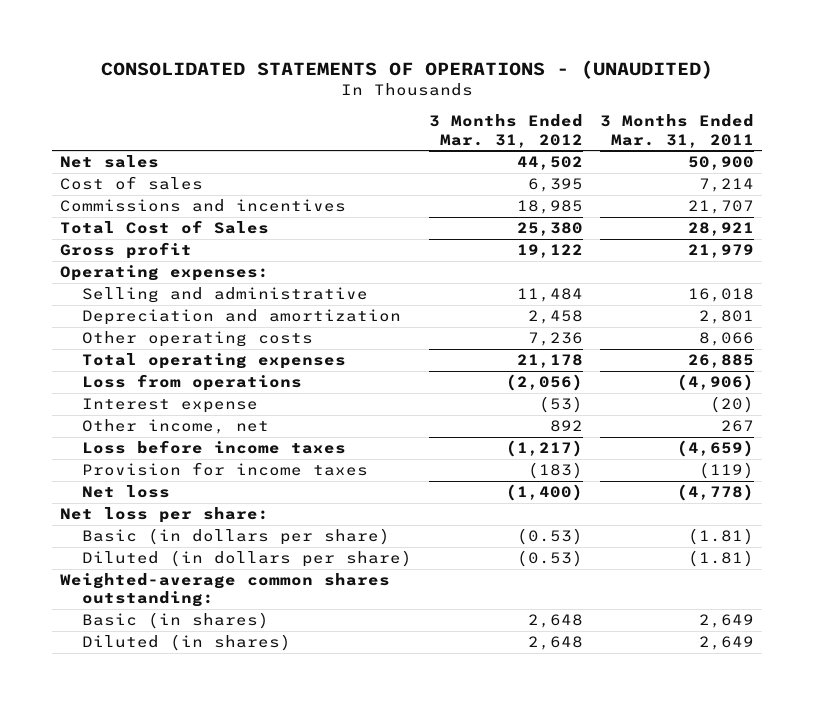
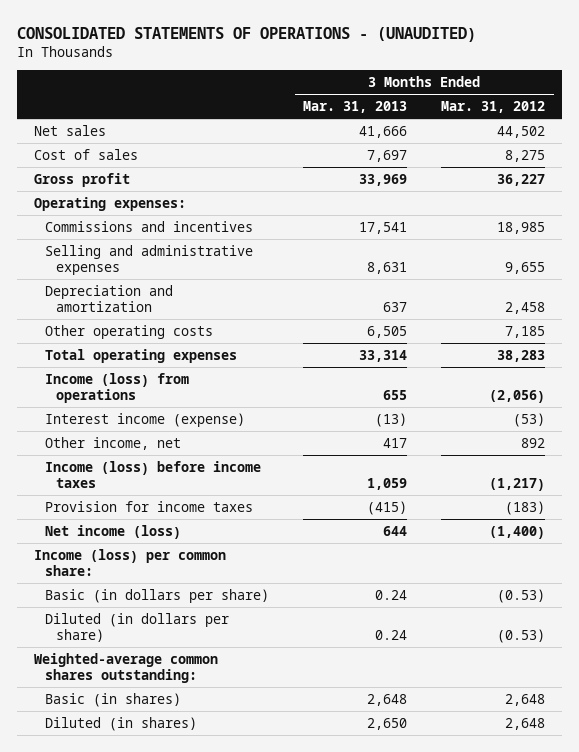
- | 3 Months Ended Mar. 31, 2012 | 3 Months Ended Mar. 31, 2011
+ | 3 Months Ended Mar. 31, 2013 | 3 Months Ended Mar. 31, 2012
- Cost of sales | 6,395 | 7,214
- Total Cost of Sales | 25,380 | 28,921
- Gross profit | 19,122 | 21,979
+ Cost of sales | 7,697 | 8,275
+ Gross profit | 33,969 | 36,227
- Selling and administrative | 11,484 | 16,018
moved down: Commissions and incentives | 17,541 | 18,985
+ Selling and administrative expenses | 8,631 | 9,655
- Other operating costs | 7,236 | 8,066
- Total operating expenses | 21,178 | 26,885
- Loss from operations | (2,056) | (4,906)
- Interest expense | (53) | (20)
+ Other operating costs | 6,505 | 7,185
+ Total operating expenses | 33,314 | 38,283
+ Income (loss) from operations | 655 | (2,056)
+ Interest income (expense) | (13) | (53)
- Loss before income taxes | (1,217) | (4,659)
+ Income (loss) before income taxes | 1,059 | (1,217)
- Net loss | (1,400) | (4,778)
- Net loss per share:
+ Net income (loss) | 644 | (1,400)
+ Income (loss) per common share:

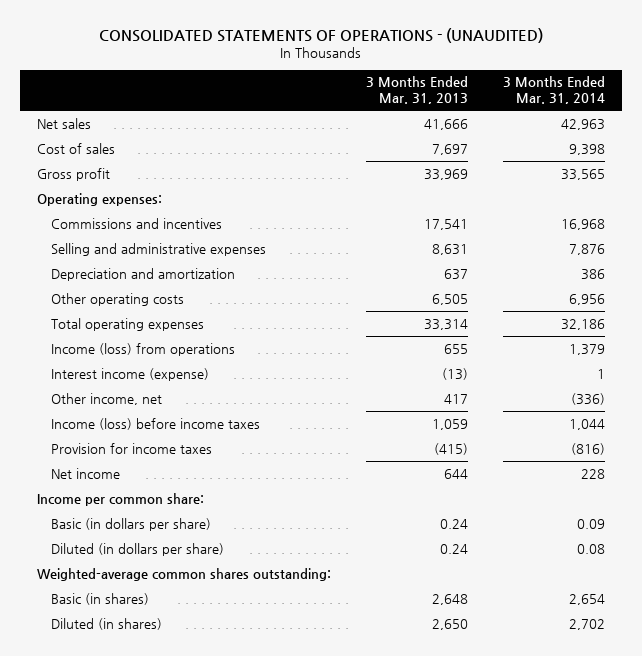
- | 3 Months Ended Mar. 31, 2013 | 3 Months Ended Mar. 31, 2012
+ | 3 Months Ended Mar. 31, 2013 | 3 Months Ended Mar. 31, 2014
- Net income (loss) | 644 | (1,400)
- Income (loss) per common share:
+ Net income | 644 | 228
+ Income per common share:

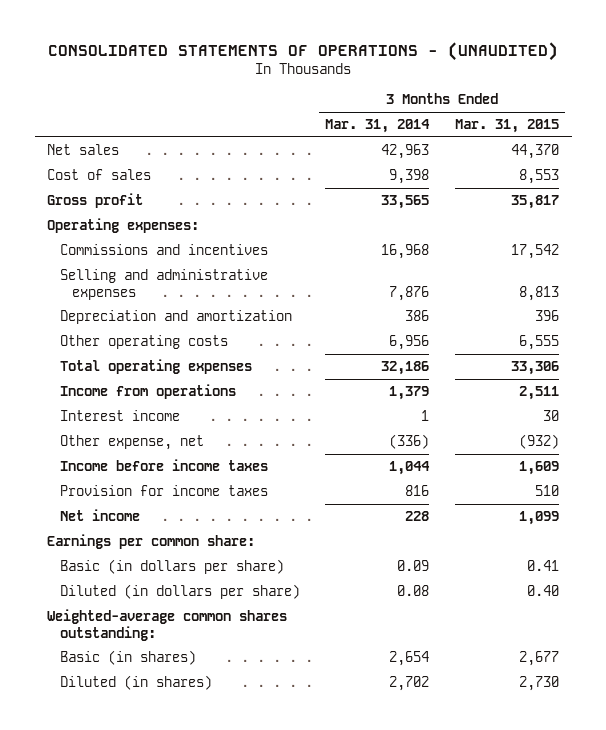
- | 3 Months Ended Mar. 31, 2013 | 3 Months Ended Mar. 31, 2014
+ | 3 Months Ended Mar. 31, 2014 | 3 Months Ended Mar. 31, 2015
- Income (loss) from operations | 655 | 1,379
- Interest income (expense) | (13) | 1
- Other income, net | 417 | (336)
- Income (loss) before income taxes | 1,059 | 1,044
- Provision for income taxes | (415) | (816)
+ Income from operations | 1,379 | 2,511
+ Interest income | 1 | 30
+ Other expense, net | (336) | (932)
+ Income before income taxes | 1,044 | 1,609
+ Provision for income taxes | 816 | 510
- Income per common share:
+ Earnings per common share:

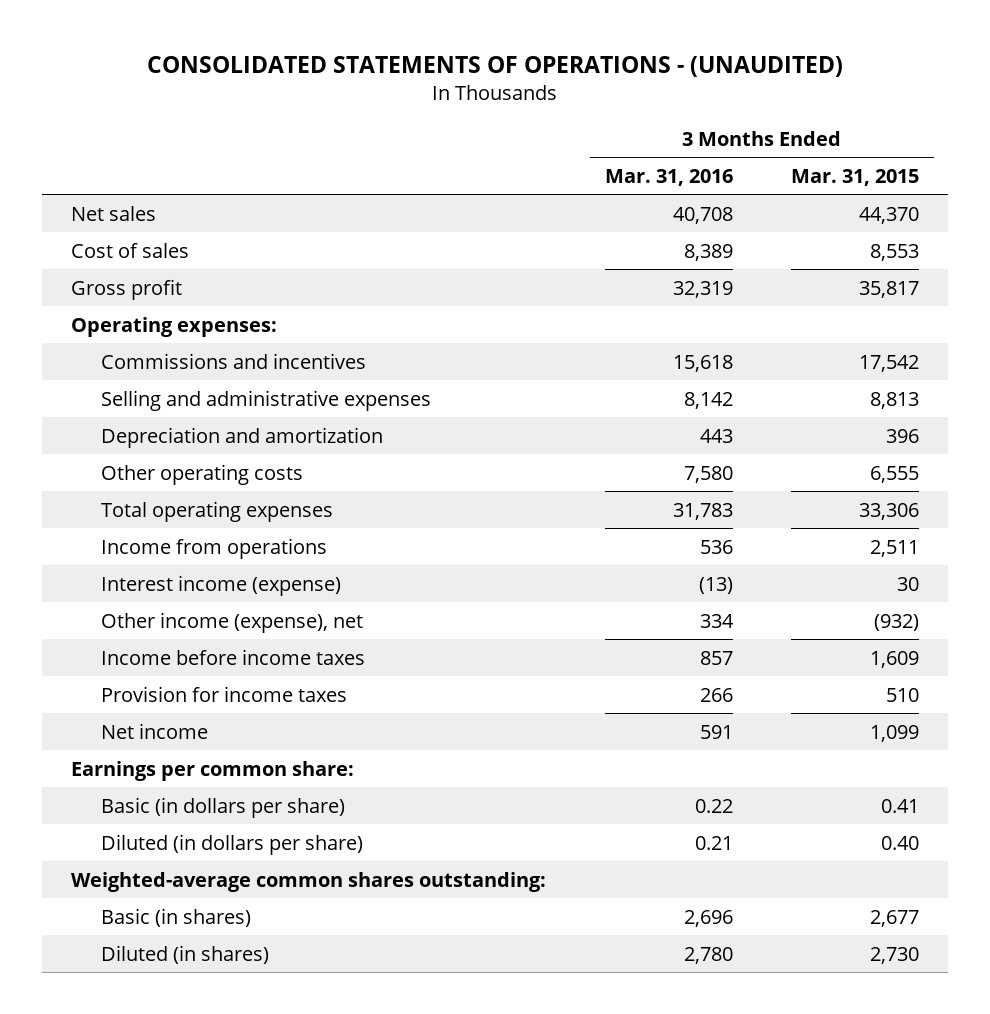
- | 3 Months Ended Mar. 31, 2014 | 3 Months Ended Mar. 31, 2015
+ | 3 Months Ended Mar. 31, 2016 | 3 Months Ended Mar. 31, 2015
- Interest income | 1 | 30
- Other expense, net | (336) | (932)
+ Interest income (expense) | (13) | 30
+ Other income (expense), net | 334 | (932)

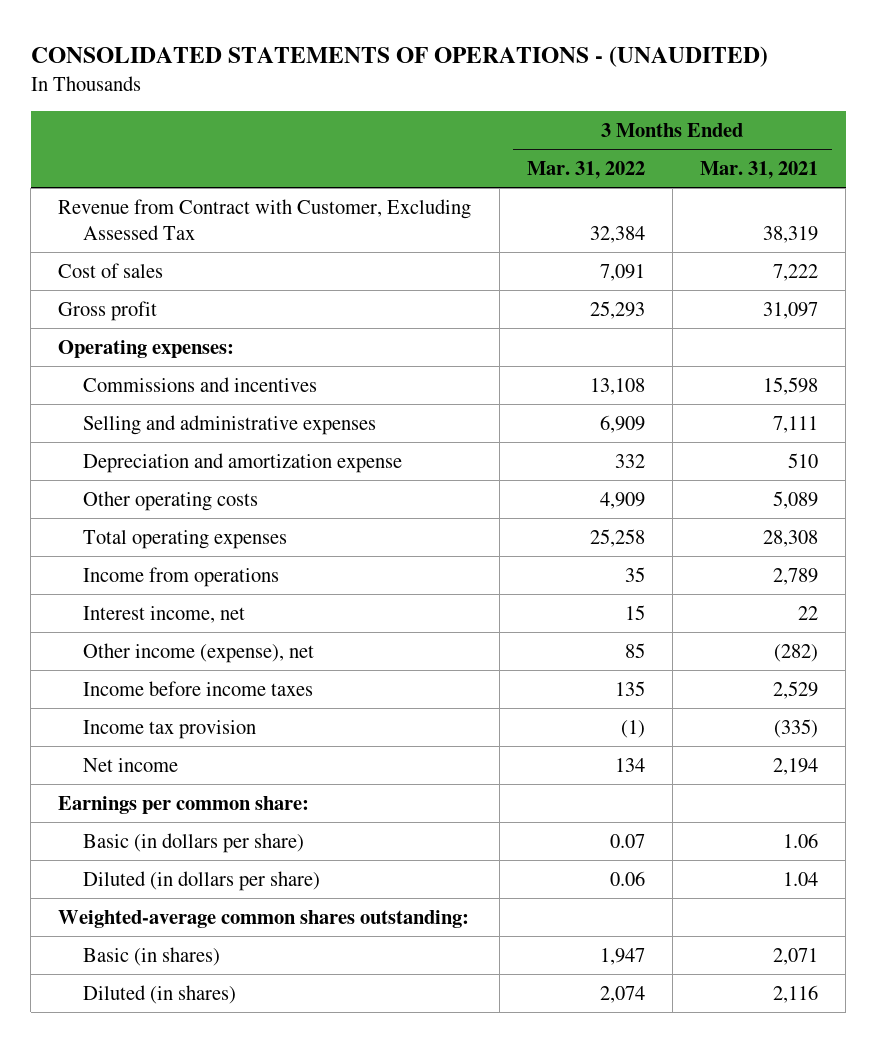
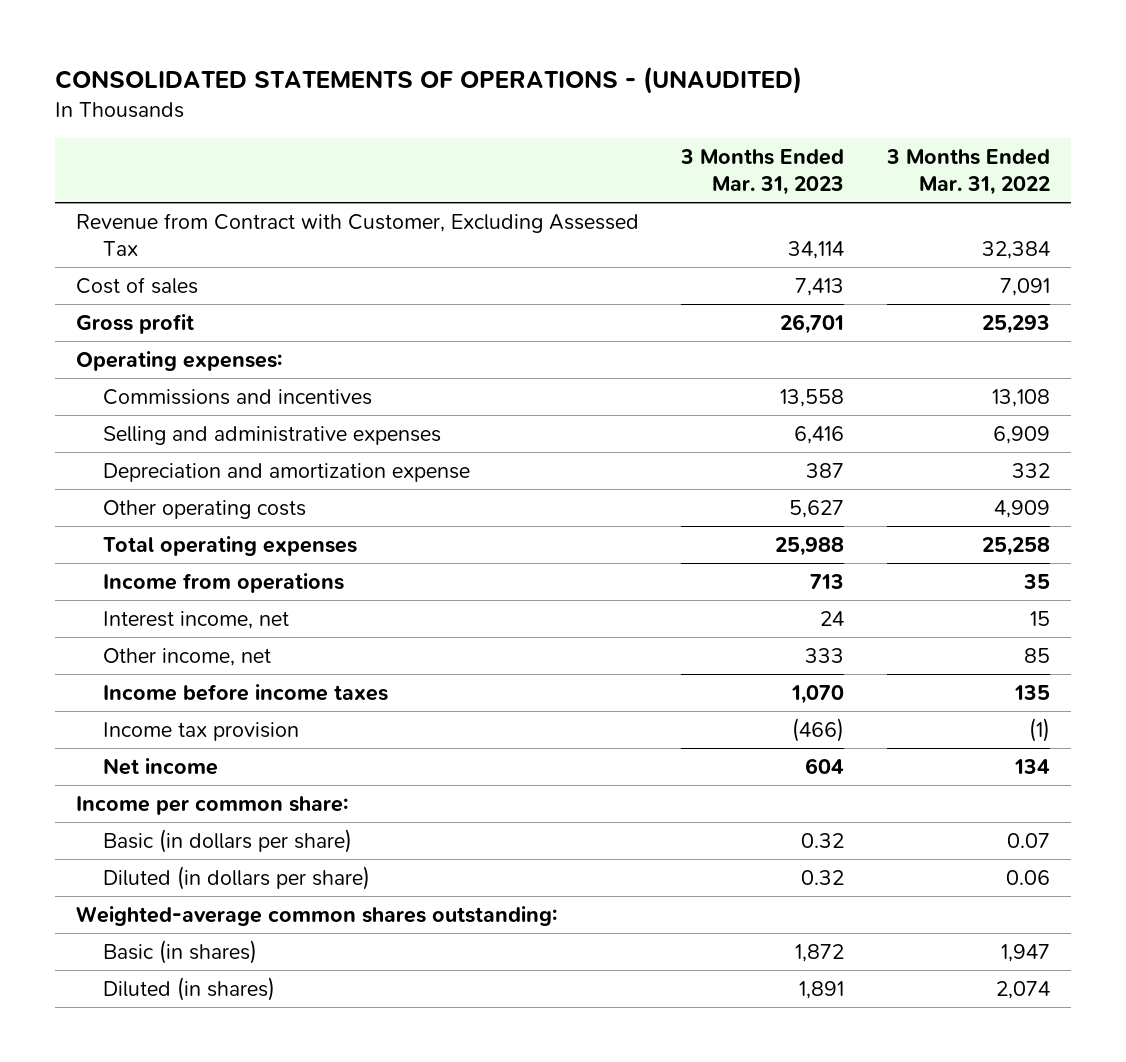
- | 3 Months Ended Mar. 31, 2022 | 3 Months Ended Mar. 31, 2021
+ | 3 Months Ended Mar. 31, 2023 | 3 Months Ended Mar. 31, 2022
- Other income (expense), net | 85 | (282)
+ Other income, net | 333 | 85
- Earnings per common share:
+ Income per common share:

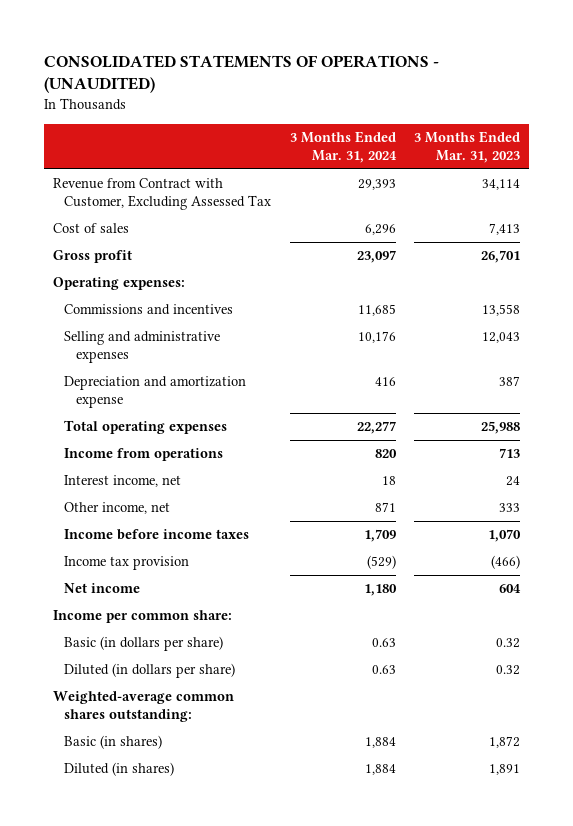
- | 3 Months Ended Mar. 31, 2023 | 3 Months Ended Mar. 31, 2022
+ | 3 Months Ended Mar. 31, 2024 | 3 Months Ended Mar. 31, 2023
- Selling and administrative expenses | 6,416 | 6,909
+ Selling and administrative expenses | 10,176 | 12,043
- Other operating costs | 5,627 | 4,909

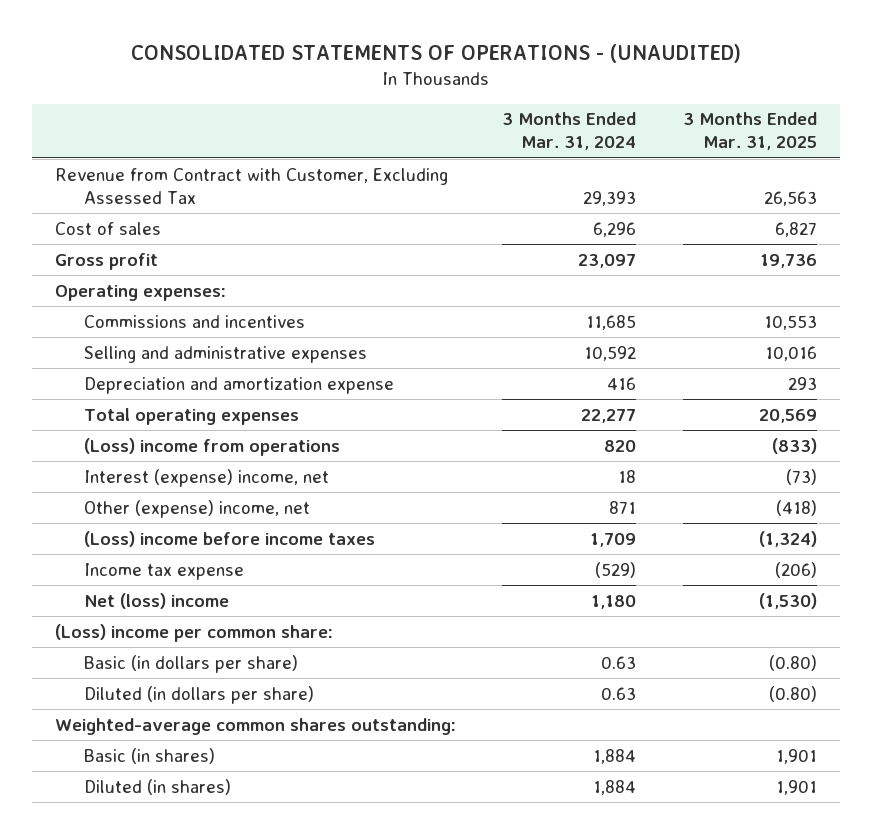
- | 3 Months Ended Mar. 31, 2024 | 3 Months Ended Mar. 31, 2023
+ | 3 Months Ended Mar. 31, 2024 | 3 Months Ended Mar. 31, 2025
- Selling and administrative expenses | 10,176 | 12,043
+ Selling and administrative expenses | 10,592 | 10,016
- Income from operations | 820 | 713
- Interest income, net | 18 | 24
- Other income, net | 871 | 333
- Income before income taxes | 1,709 | 1,070
- Income tax provision | (529) | (466)
- Net income | 1,180 | 604
- Income per common share:
+ (Loss) income from operations | 820 | (833)
+ Interest (expense) income, net | 18 | (73)
+ Other (expense) income, net | 871 | (418)
+ (Loss) income before income taxes | 1,709 | (1,324)
+ Income tax expense | (529) | (206)
+ Net (loss) income | 1,180 | (1,530)
+ (Loss) income per common share:

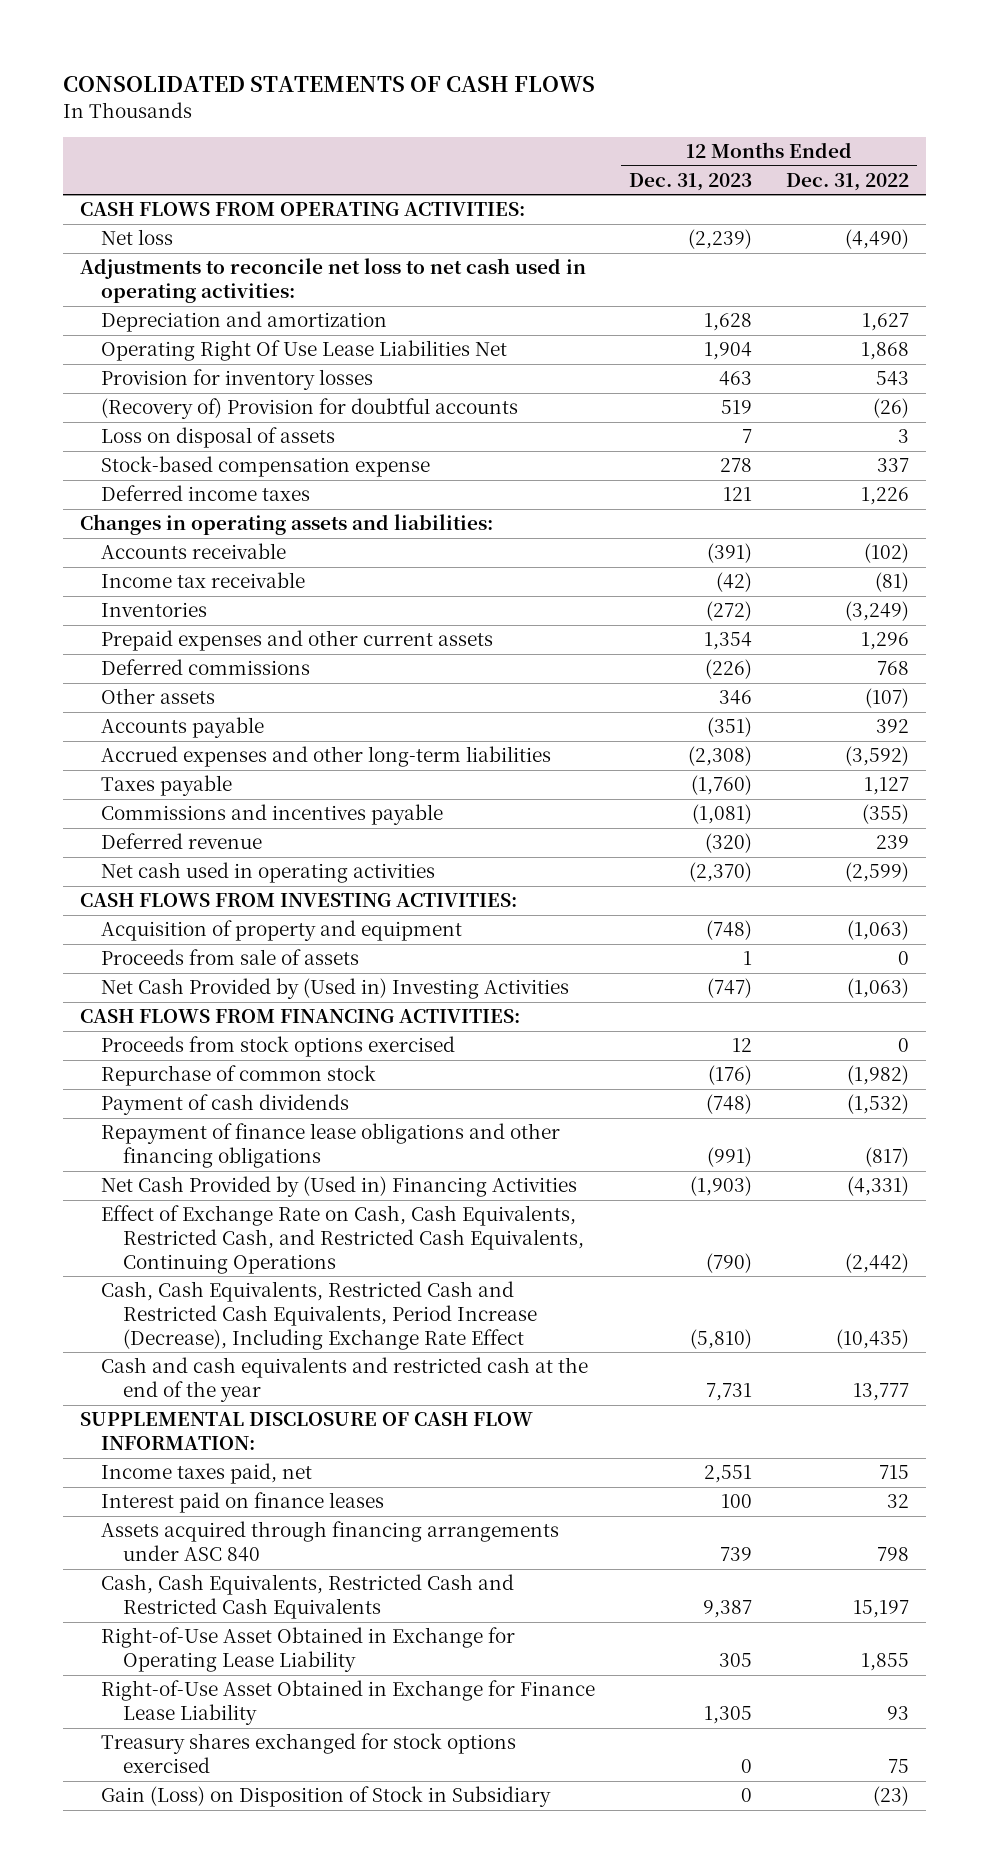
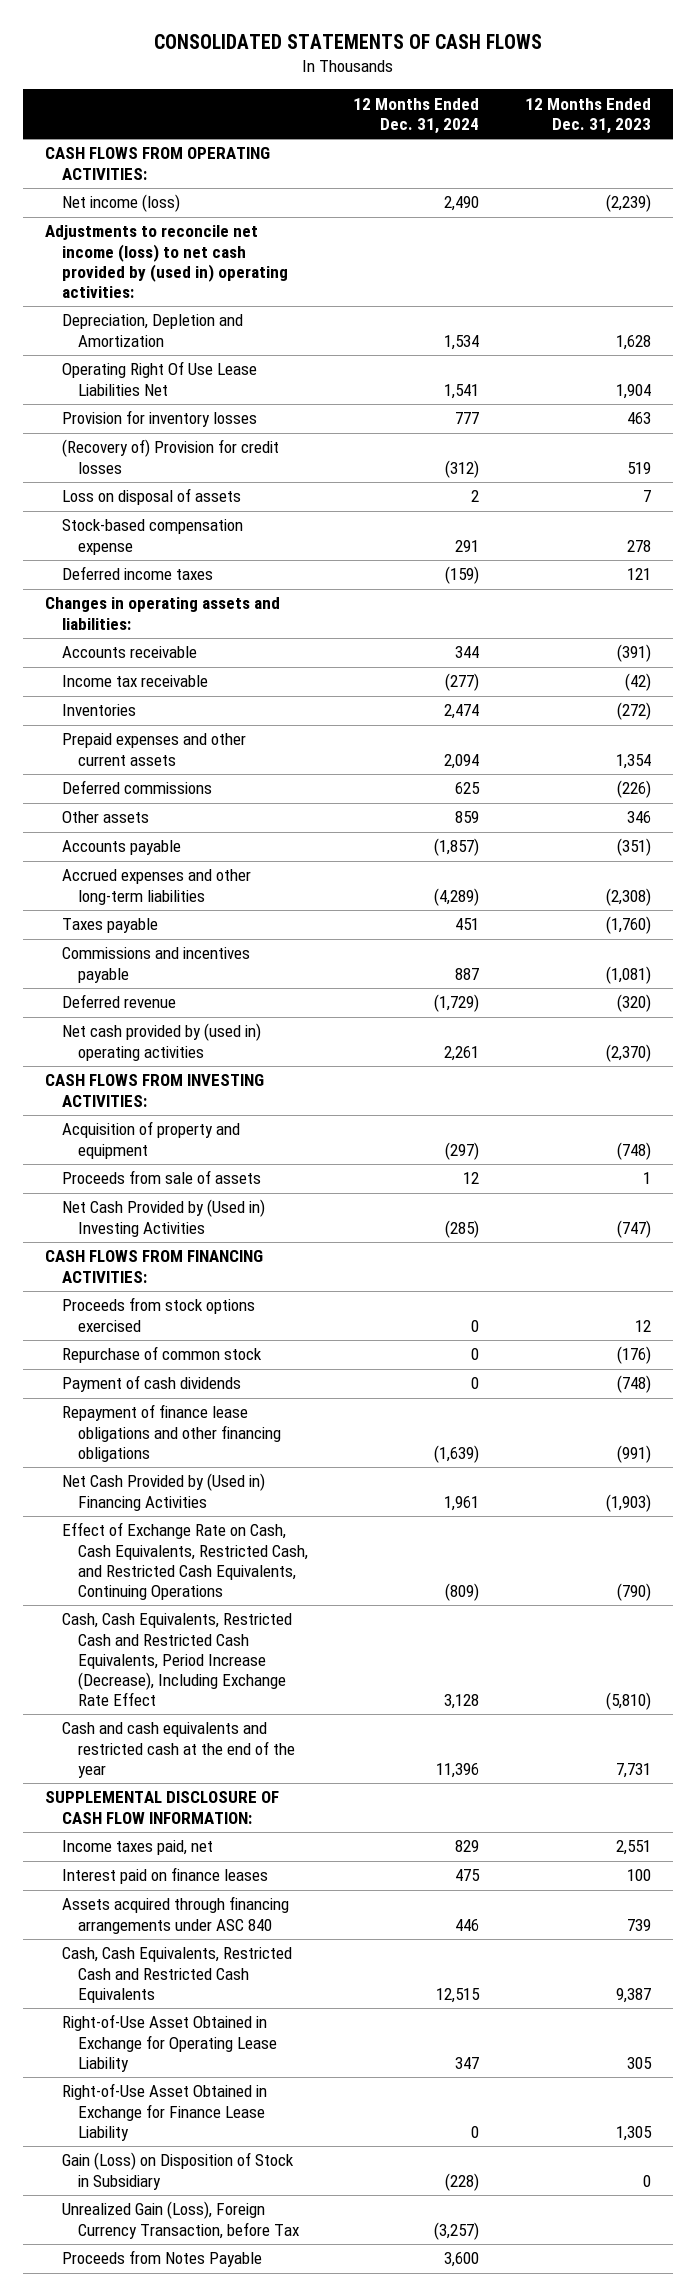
- | 12 Months Ended Dec. 31, 2023 | 12 Months Ended Dec. 31, 2022
+ | 12 Months Ended Dec. 31, 2024 | 12 Months Ended Dec. 31, 2023
- Net loss | (2,239) | (4,490)
- Adjustments to reconcile net loss to net cash used in operating activities:
- Depreciation and amortization | 1,628 | 1,627
+ Net income (loss) | 2,490 | (2,239)
+ Adjustments to reconcile net income (loss) to net cash provided by (used in) operating activities:
+ Depreciation, Depletion and Amortization | 1,534 | 1,628
- (Recovery of) Provision for doubtful accounts | 519 | (26)
+ (Recovery of) Provision for credit losses | (312) | 519
- Net cash used in operating activities | (2,370) | (2,599)
+ Net cash provided by (used in) operating activities | 2,261 | (2,370)
- Treasury shares exchanged for stock options exercised | 0 | 75
+ Unrealized Gain (Loss), Foreign Currency Transaction, before Tax | (3,257) |
+ Proceeds from Notes Payable | 3,600 |

